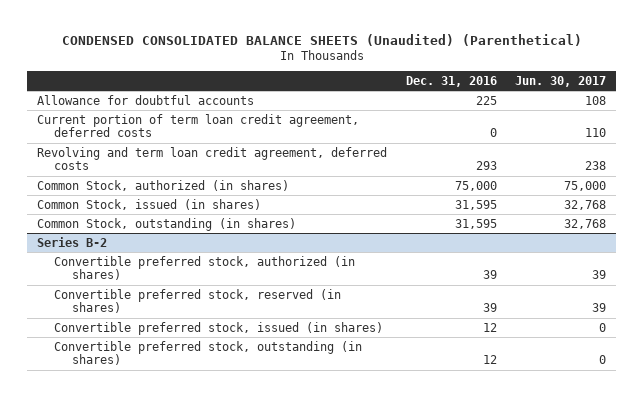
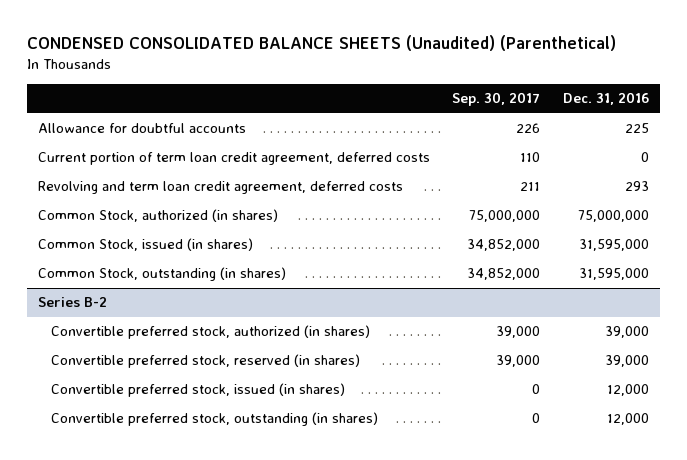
- | Dec. 31, 2016 | Jun. 30, 2017
+ | Sep. 30, 2017 | Dec. 31, 2016
- Common Stock, authorized (in shares) | 75,000 | 75,000
- Common Stock, issued (in shares) | 31,595 | 32,768
- Common Stock, outstanding (in shares) | 31,595 | 32,768
+ Common Stock, authorized (in shares) | 75,000,000 | 75,000,000
+ Common Stock, issued (in shares) | 34,852,000 | 31,595,000
+ Common Stock, outstanding (in shares) | 34,852,000 | 31,595,000
@ Series B-2
- Convertible preferred stock, authorized (in shares) | 39 | 39
- Convertible preferred stock, reserved (in shares) | 39 | 39
- Convertible preferred stock, issued (in shares) | 12 | 0
- Convertible preferred stock, outstanding (in shares) | 12 | 0
+ Convertible preferred stock, authorized (in shares) | 39,000 | 39,000
+ Convertible preferred stock, reserved (in shares) | 39,000 | 39,000
+ Convertible preferred stock, issued (in shares) | 0 | 12,000
+ Convertible preferred stock, outstanding (in shares) | 0 | 12,000

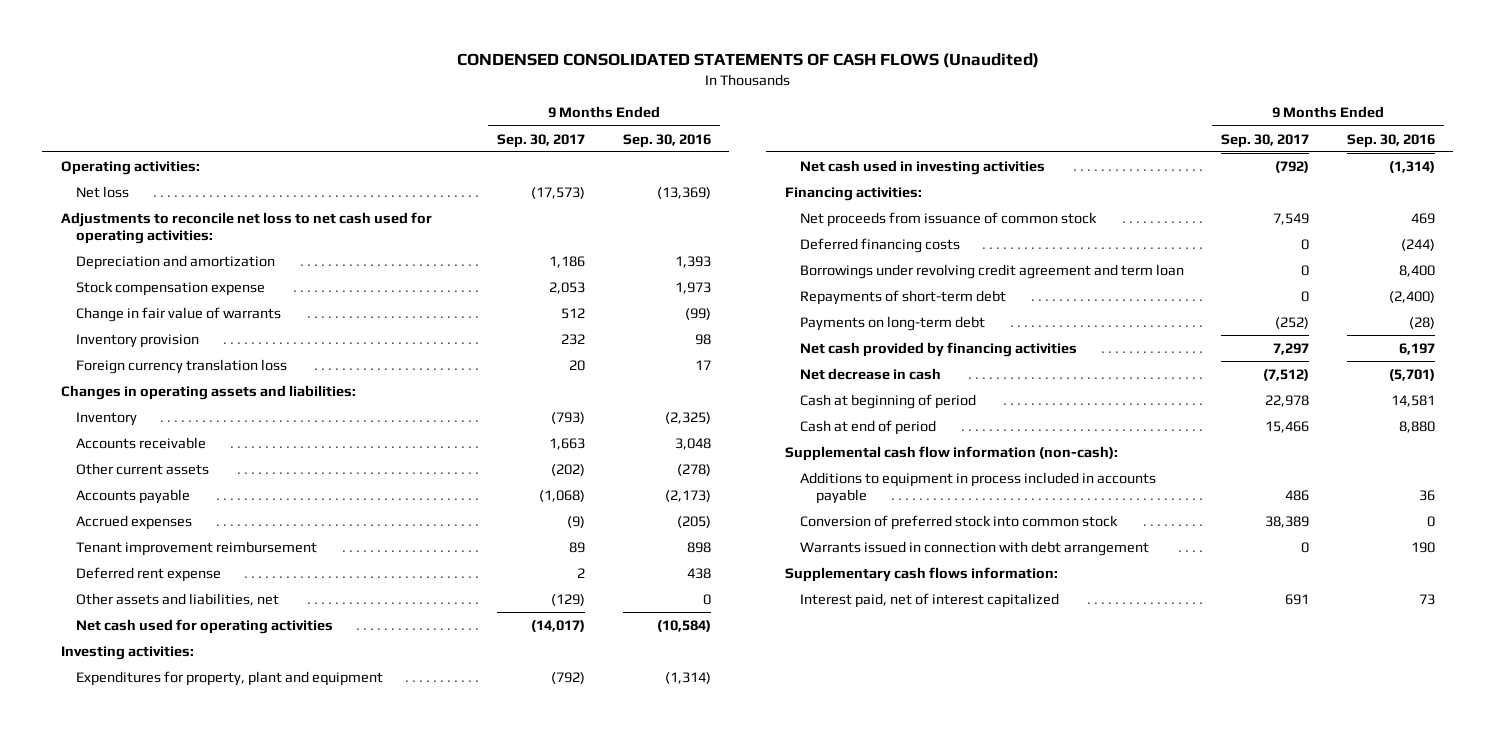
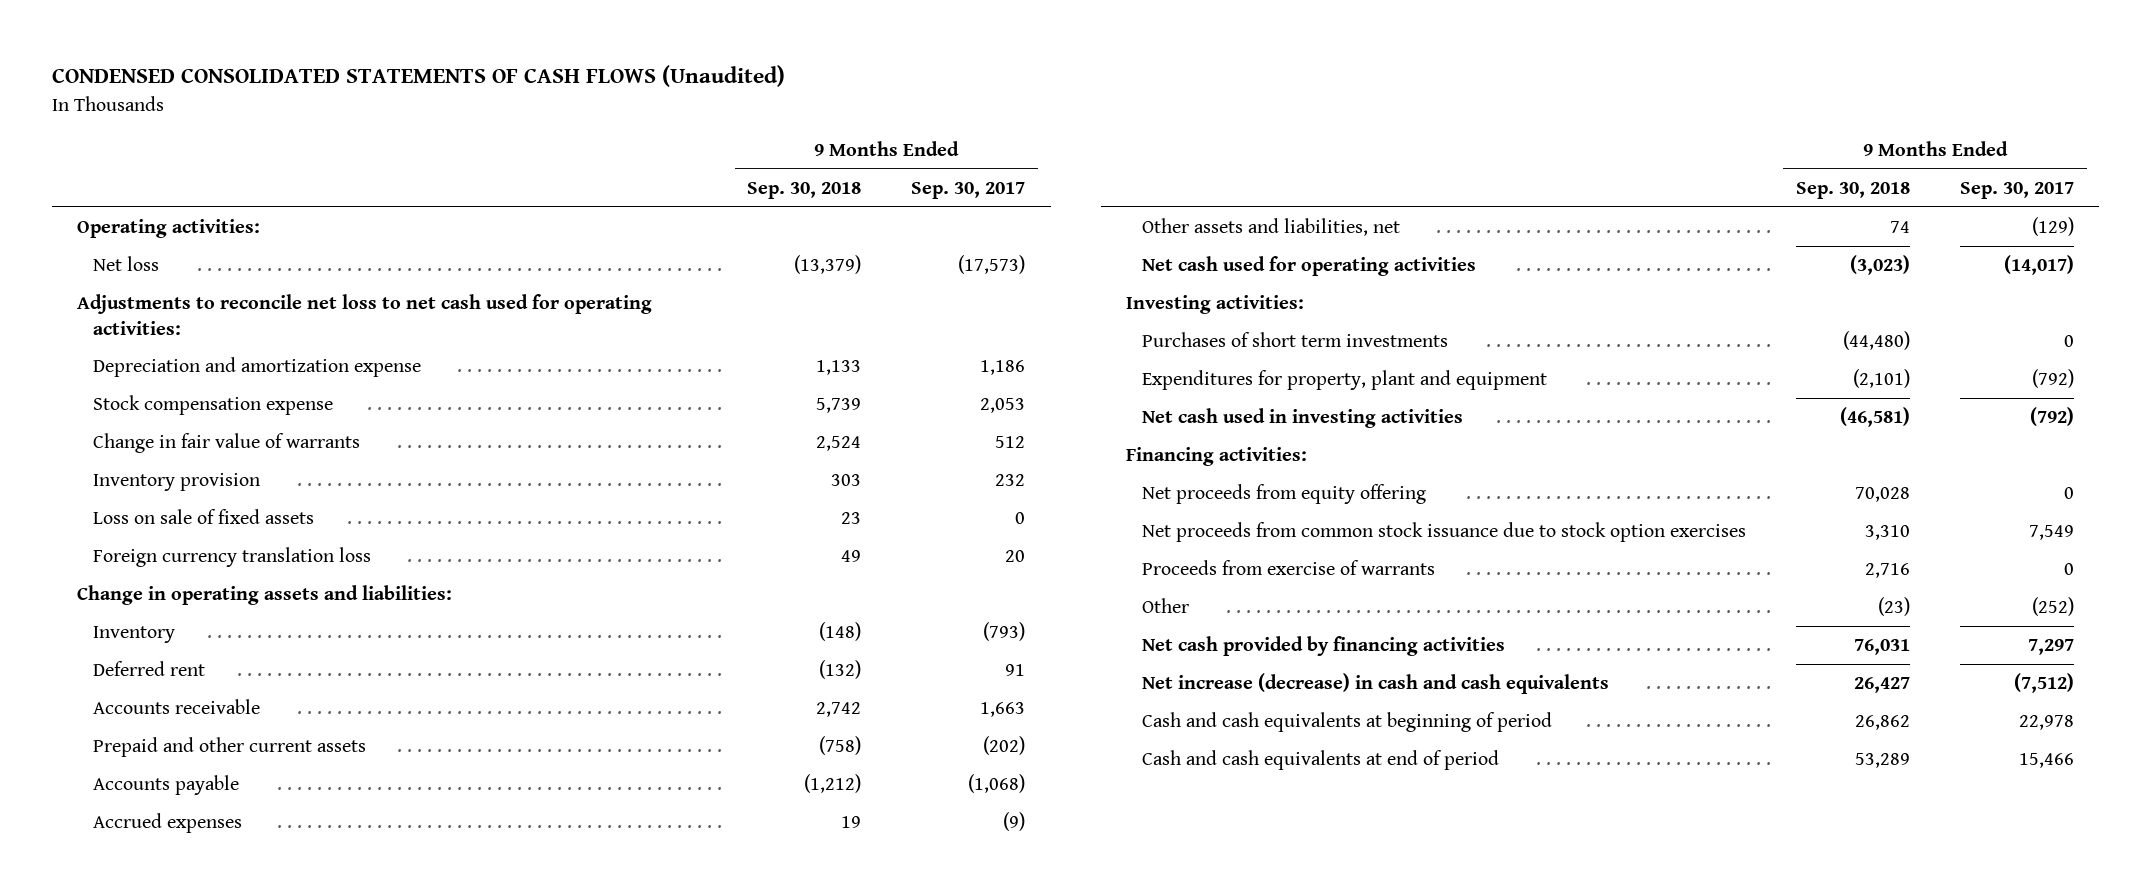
- | 9 Months Ended Sep. 30, 2017 | 9 Months Ended Sep. 30, 2016
+ | 9 Months Ended Sep. 30, 2018 | 9 Months Ended Sep. 30, 2017
- Depreciation and amortization | 1,186 | 1,393
+ Depreciation and amortization expense | 1,133 | 1,186
+ Loss on sale of fixed assets | 23 | 0
- Changes in operating assets and liabilities:
+ Change in operating assets and liabilities:
+ Deferred rent | (132) | 91
- Other current assets | (202) | (278)
+ Prepaid and other current assets | (758) | (202)
- Tenant improvement reimbursement | 89 | 898
- Deferred rent expense | 2 | 438
+ Purchases of short term investments | (44,480) | 0
- Net proceeds from issuance of common stock | 7,549 | 469
- Deferred financing costs | 0 | (244)
- Borrowings under revolving credit agreement and term loan | 0 | 8,400
- Repayments of short-term debt | 0 | (2,400)
- Payments on long-term debt | (252) | (28)
+ Net proceeds from equity offering | 70,028 | 0
+ Net proceeds from common stock issuance due to stock option exercises | 3,310 | 7,549
+ Proceeds from exercise of warrants | 2,716 | 0
+ Other | (23) | (252)
- Net decrease in cash | (7,512) | (5,701)
- Cash at beginning of period | 22,978 | 14,581
- Cash at end of period | 15,466 | 8,880
- Supplemental cash flow information (non-cash):
- Additions to equipment in process included in accounts payable | 486 | 36
- Conversion of preferred stock into common stock | 38,389 | 0
- Warrants issued in connection with debt arrangement | 0 | 190
- Supplementary cash flows information:
- Interest paid, net of interest capitalized | 691 | 73
+ Net increase (decrease) in cash and cash equivalents | 26,427 | (7,512)
+ Cash and cash equivalents at beginning of period | 26,862 | 22,978
+ Cash and cash equivalents at end of period | 53,289 | 15,466

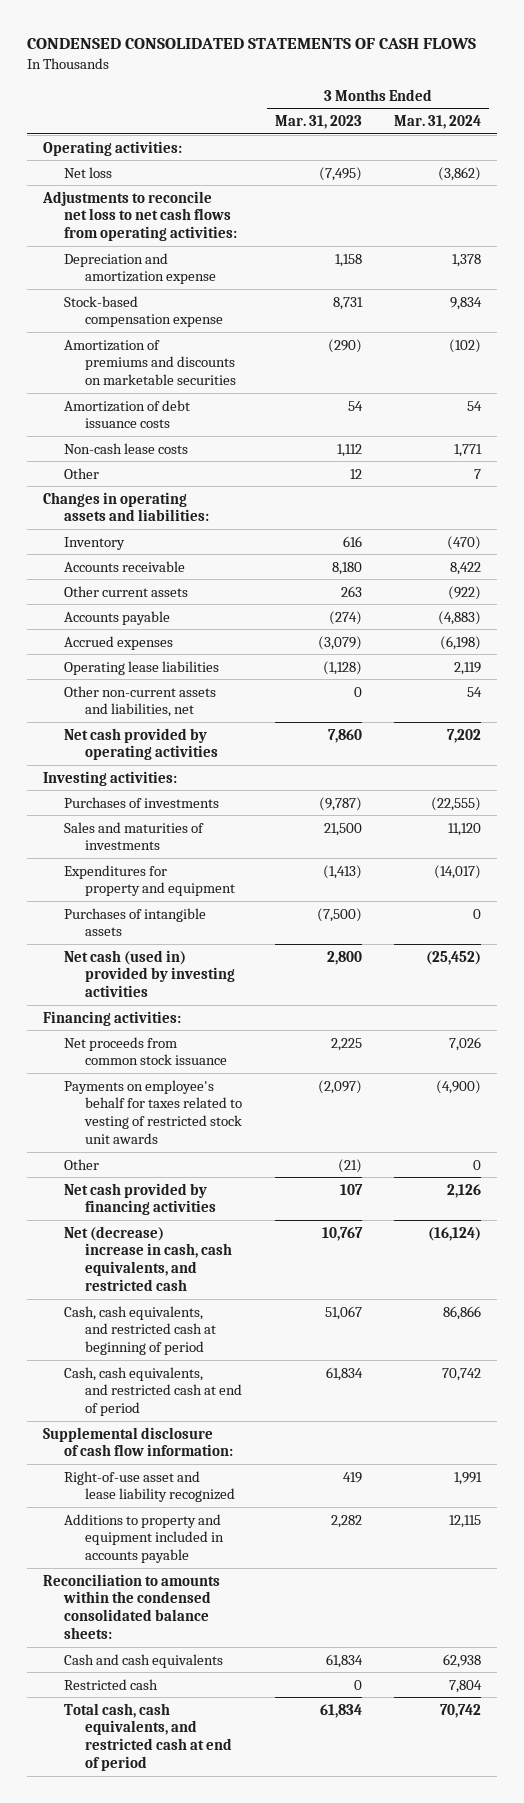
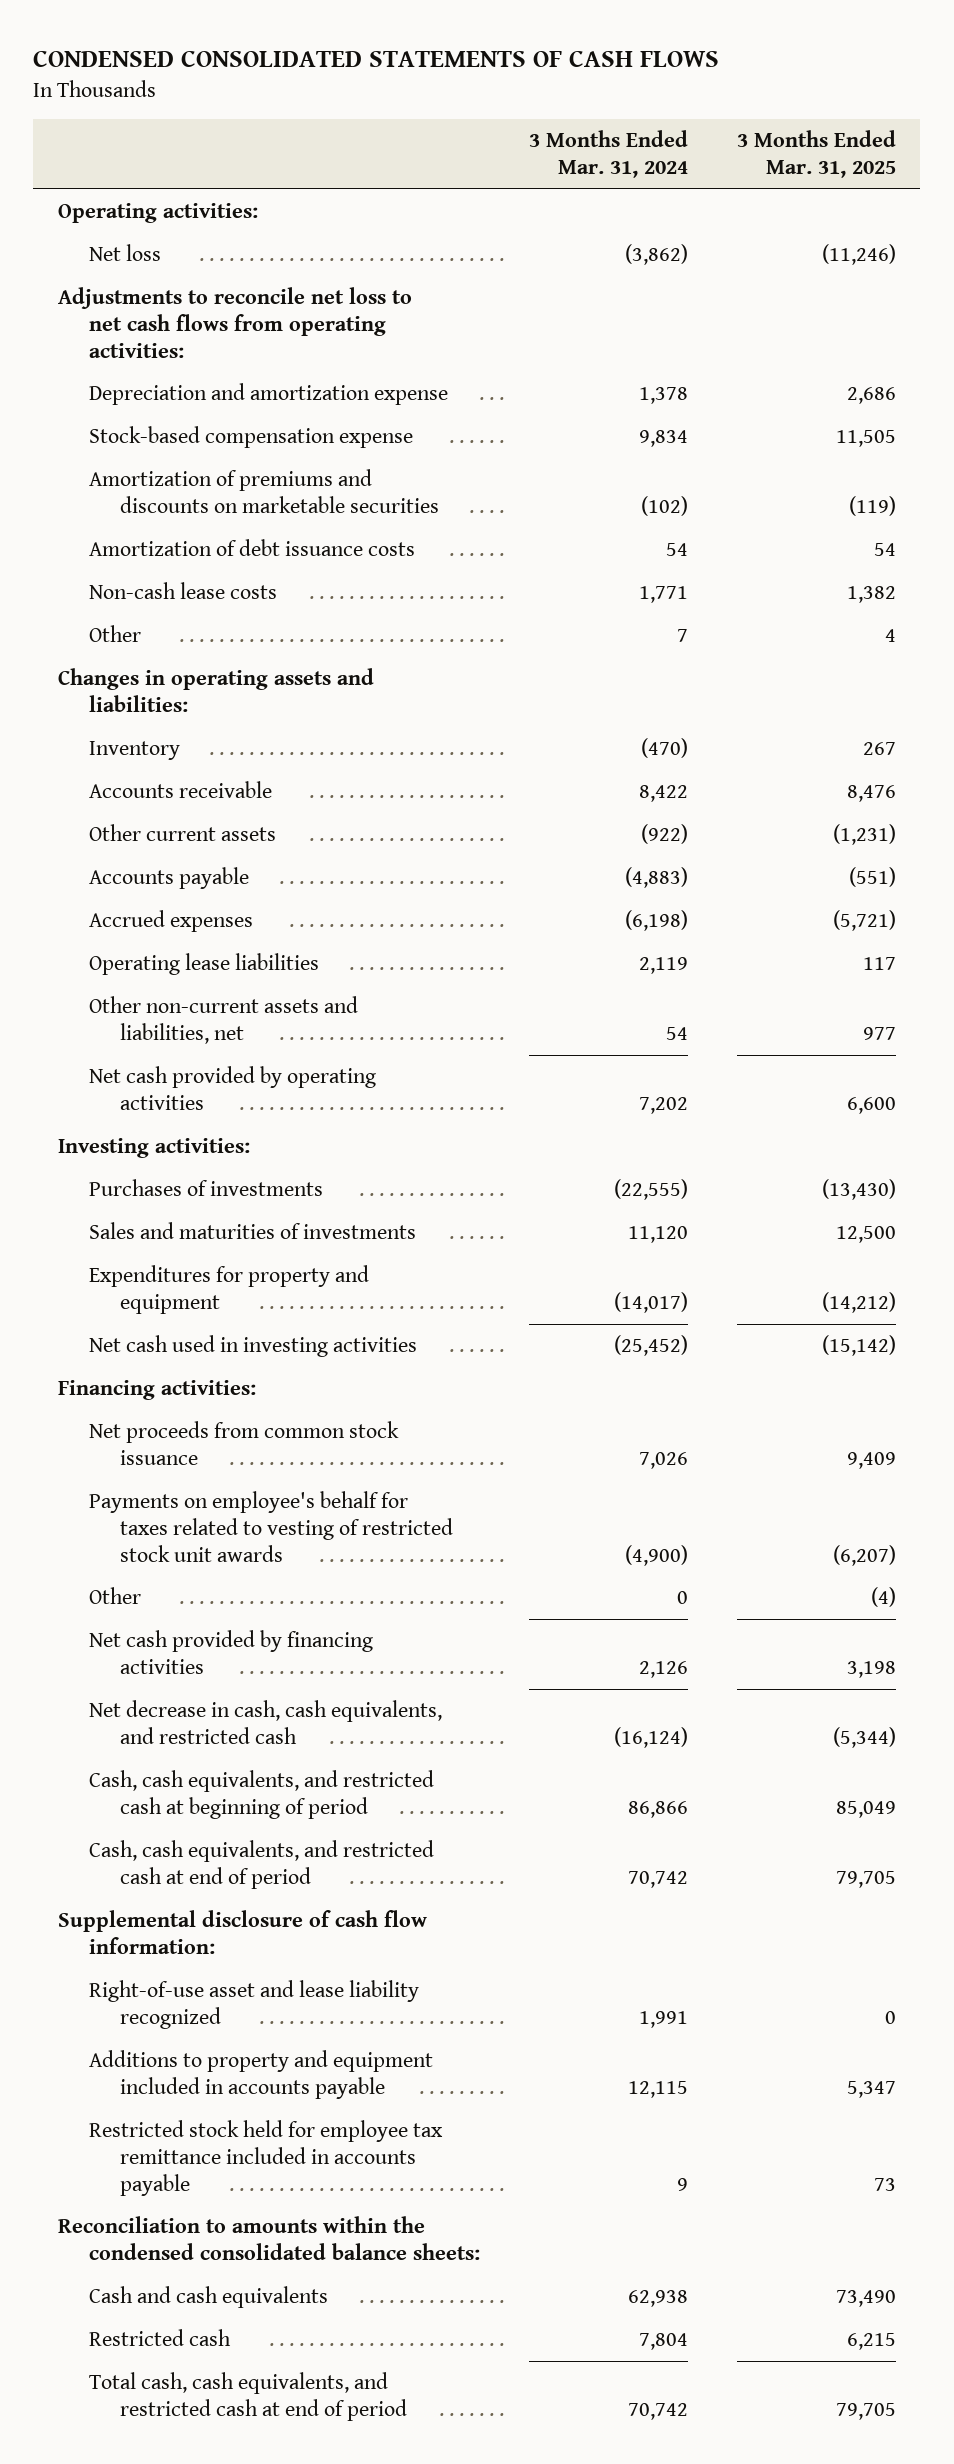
- | 3 Months Ended Mar. 31, 2023 | 3 Months Ended Mar. 31, 2024
+ | 3 Months Ended Mar. 31, 2024 | 3 Months Ended Mar. 31, 2025
- Purchases of intangible assets | (7,500) | 0
- Net cash (used in) provided by investing activities | 2,800 | (25,452)
+ Net cash used in investing activities | (25,452) | (15,142)
- Net (decrease) increase in cash, cash equivalents, and restricted cash | 10,767 | (16,124)
+ Net decrease in cash, cash equivalents, and restricted cash | (16,124) | (5,344)
+ Restricted stock held for employee tax remittance included in accounts payable | 9 | 73

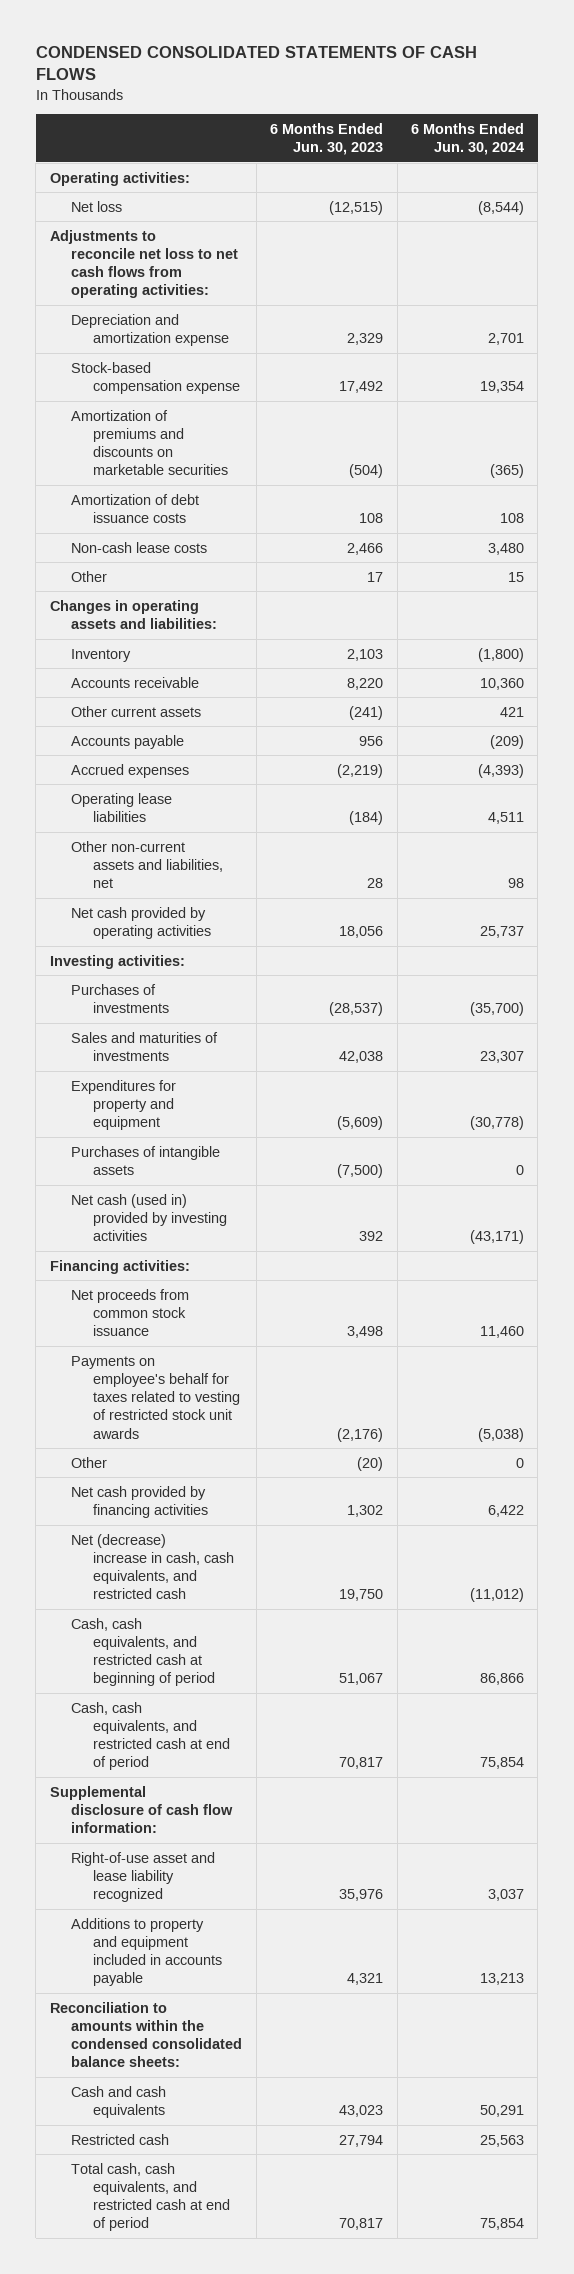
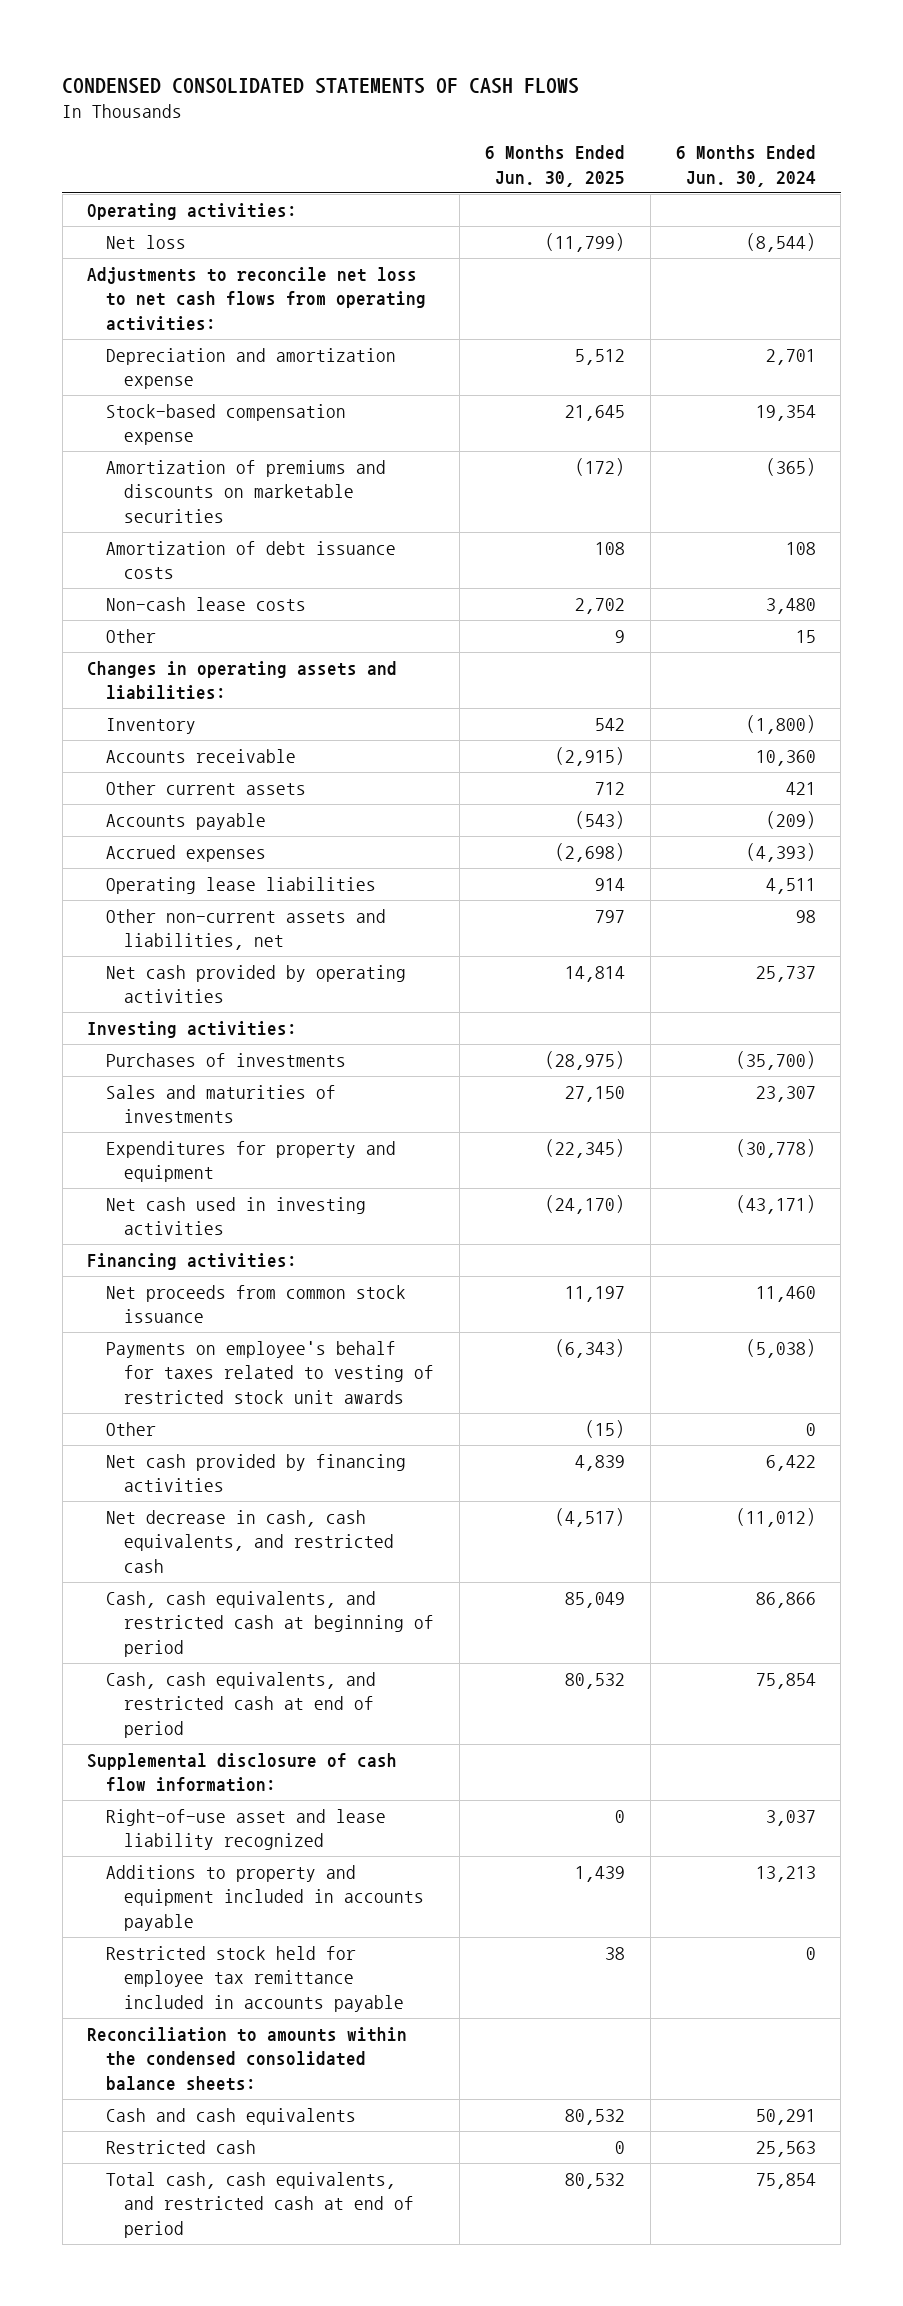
- | 6 Months Ended Jun. 30, 2023 | 6 Months Ended Jun. 30, 2024
+ | 6 Months Ended Jun. 30, 2025 | 6 Months Ended Jun. 30, 2024
- Purchases of intangible assets | (7,500) | 0
- Net cash (used in) provided by investing activities | 392 | (43,171)
+ Net cash used in investing activities | (24,170) | (43,171)
- Net (decrease) increase in cash, cash equivalents, and restricted cash | 19,750 | (11,012)
+ Net decrease in cash, cash equivalents, and restricted cash | (4,517) | (11,012)
+ Restricted stock held for employee tax remittance included in accounts payable | 38 | 0

